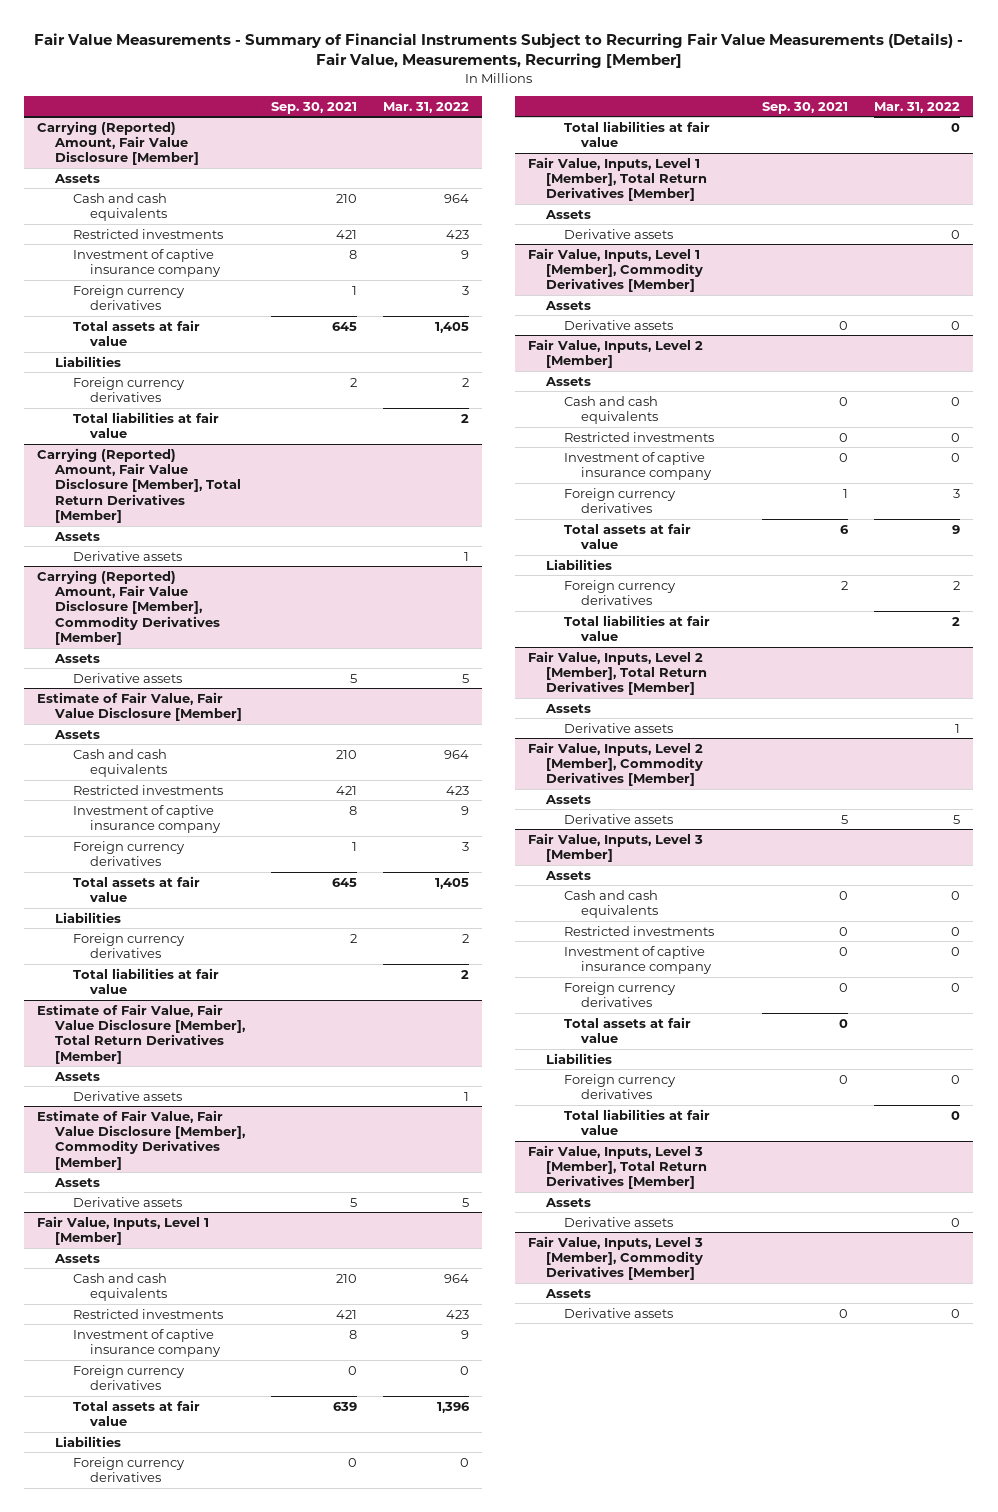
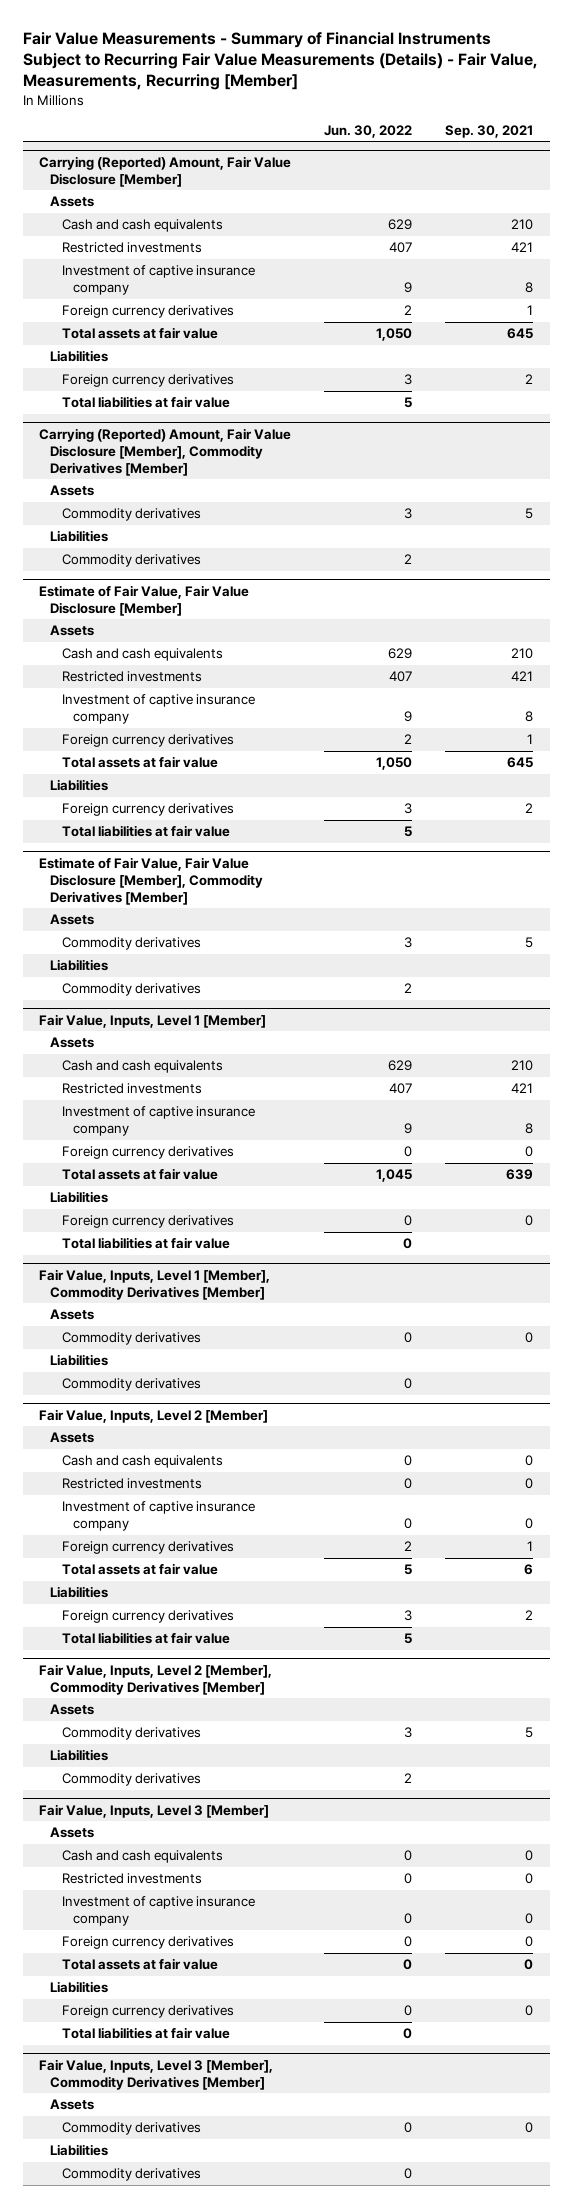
- | Sep. 30, 2021 | Mar. 31, 2022
+ | Jun. 30, 2022 | Sep. 30, 2021
- Carrying (Reported) Amount, Fair Value Disclosure [Member], Total Return Derivatives [Member]
- Assets
- Derivative assets | | 1
@ Carrying (Reported) Amount, Fair Value Disclosure [Member], Commodity Derivatives [Member]
- Derivative assets | 5 | 5
+ Commodity derivatives | 3 | 5
+ Liabilities
+ Commodity derivatives | 2 |
- Estimate of Fair Value, Fair Value Disclosure [Member], Total Return Derivatives [Member]
- Assets
- Derivative assets | | 1
@ Estimate of Fair Value, Fair Value Disclosure [Member], Commodity Derivatives [Member]
- Derivative assets | 5 | 5
+ Commodity derivatives | 3 | 5
+ Liabilities
+ Commodity derivatives | 2 |
- Fair Value, Inputs, Level 1 [Member], Total Return Derivatives [Member]
- Assets
- Derivative assets | | 0
@ Fair Value, Inputs, Level 1 [Member], Commodity Derivatives [Member]
- Derivative assets | 0 | 0
+ Commodity derivatives | 0 | 0
+ Liabilities
+ Commodity derivatives | 0 |
- Fair Value, Inputs, Level 2 [Member], Total Return Derivatives [Member]
- Assets
- Derivative assets | | 1
@ Fair Value, Inputs, Level 2 [Member], Commodity Derivatives [Member]
- Derivative assets | 5 | 5
+ Commodity derivatives | 3 | 5
+ Liabilities
+ Commodity derivatives | 2 |
- Fair Value, Inputs, Level 3 [Member], Total Return Derivatives [Member]
- Assets
- Derivative assets | | 0
@ Fair Value, Inputs, Level 3 [Member], Commodity Derivatives [Member]
- Derivative assets | 0 | 0
+ Commodity derivatives | 0 | 0
+ Liabilities
+ Commodity derivatives | 0 |

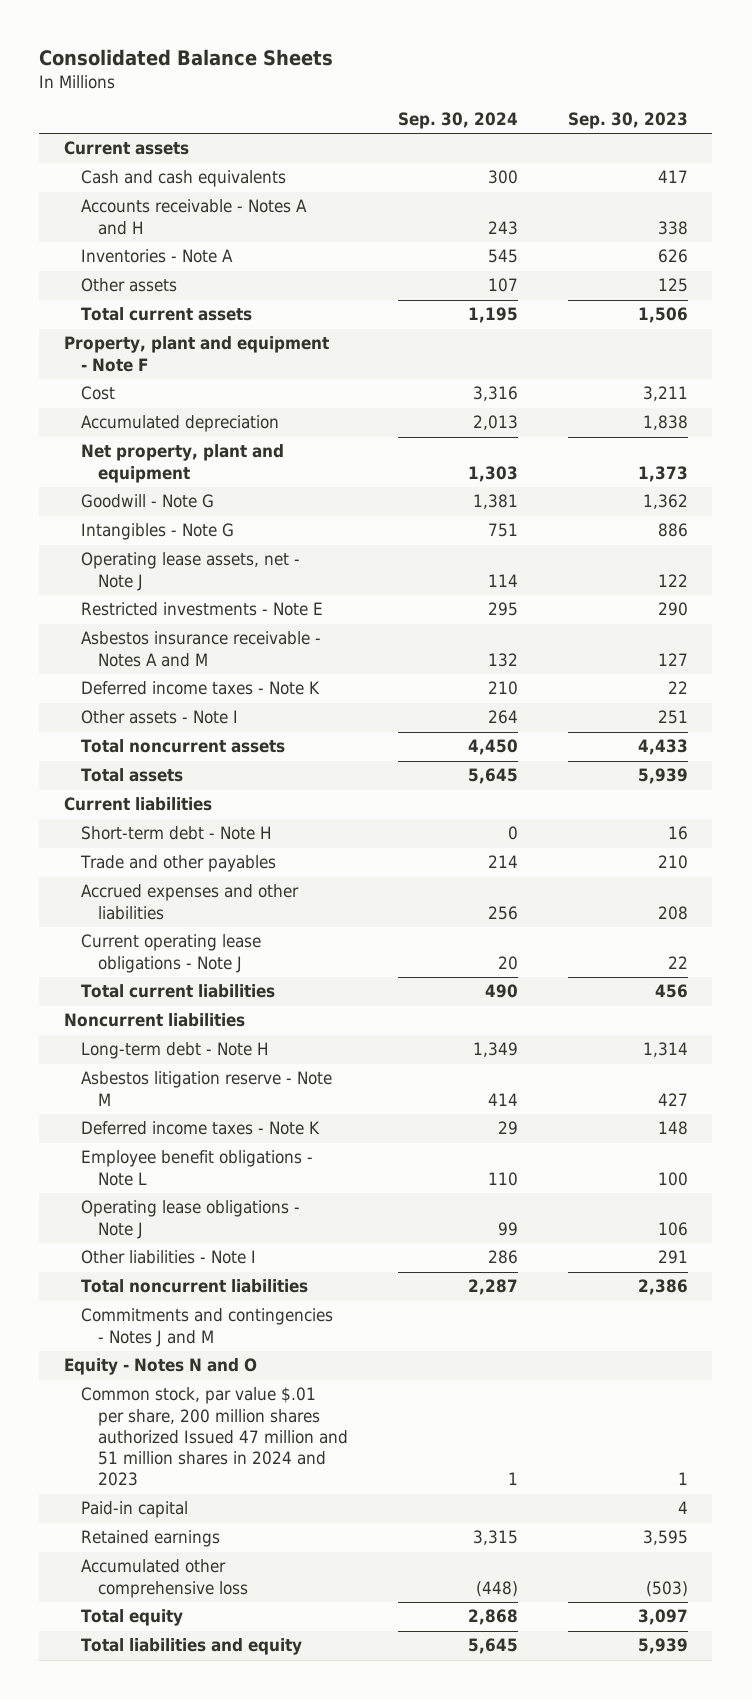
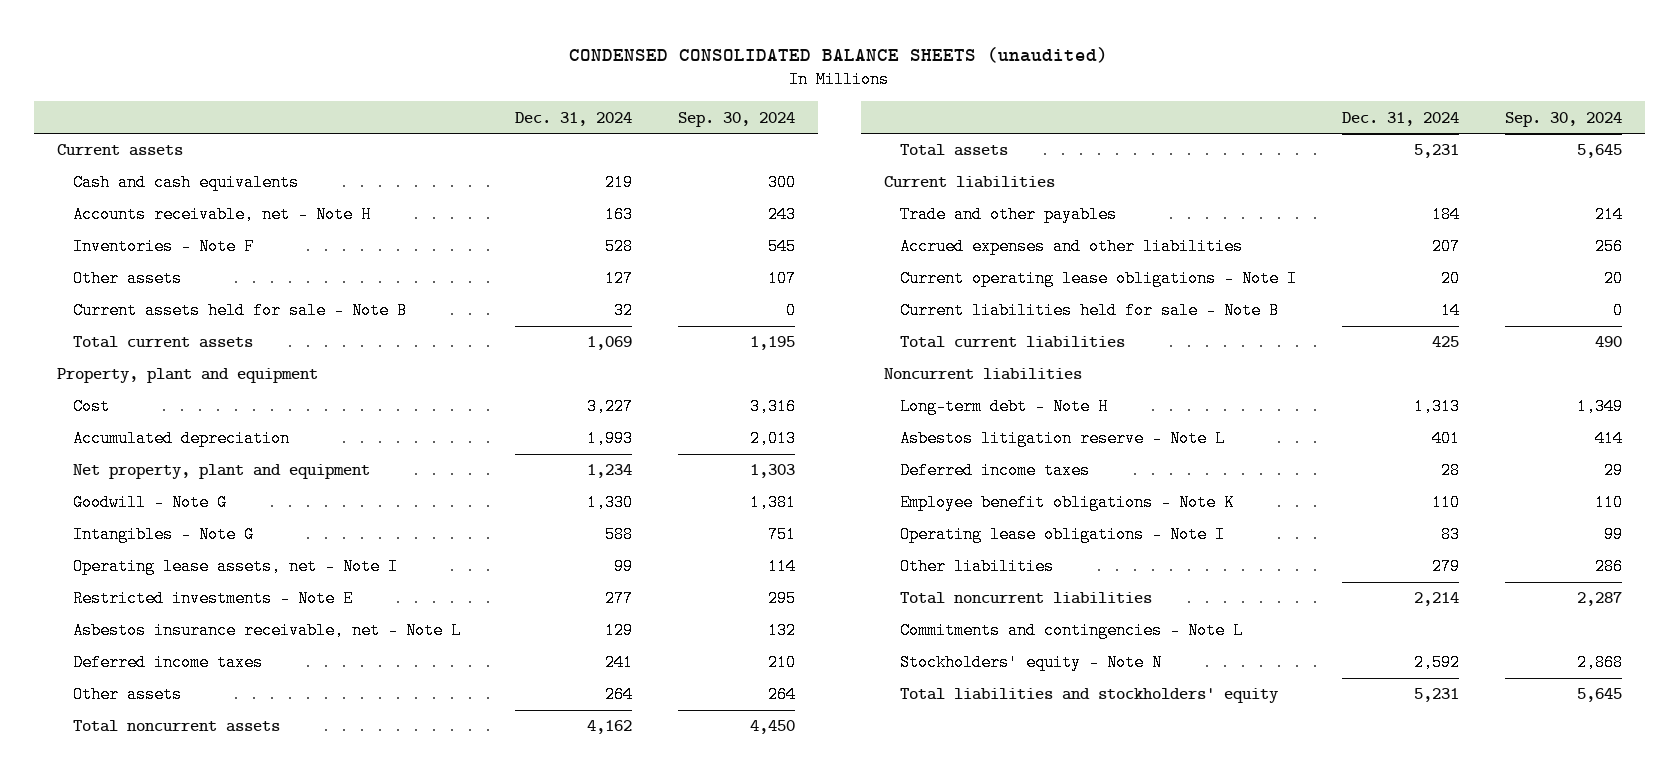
- Consolidated Balance Sheets
+ CONDENSED CONSOLIDATED BALANCE SHEETS (unaudited)
- | Sep. 30, 2024 | Sep. 30, 2023
+ | Dec. 31, 2024 | Sep. 30, 2024
- Accounts receivable - Notes A and H | 243 | 338
- Inventories - Note A | 545 | 626
+ Accounts receivable, net - Note H | 163 | 243
+ Inventories - Note F | 528 | 545
+ Current assets held for sale - Note B | 32 | 0
- Property, plant and equipment - Note F
+ Property, plant and equipment
- Operating lease assets, net - Note J | 114 | 122
+ Operating lease assets, net - Note I | 99 | 114
- Asbestos insurance receivable - Notes A and M | 132 | 127
- Deferred income taxes - Note K | 210 | 22
- Other assets - Note I | 264 | 251
+ Asbestos insurance receivable, net - Note L | 129 | 132
+ Deferred income taxes | 241 | 210
+ Other assets | 264 | 264
- Short-term debt - Note H | 0 | 16
- Current operating lease obligations - Note J | 20 | 22
+ Current operating lease obligations - Note I | 20 | 20
+ Current liabilities held for sale - Note B | 14 | 0
- Asbestos litigation reserve - Note M | 414 | 427
- Deferred income taxes - Note K | 29 | 148
- Employee benefit obligations - Note L | 110 | 100
- Operating lease obligations - Note J | 99 | 106
- Other liabilities - Note I | 286 | 291
+ Asbestos litigation reserve - Note L | 401 | 414
+ Deferred income taxes | 28 | 29
+ Employee benefit obligations - Note K | 110 | 110
+ Operating lease obligations - Note I | 83 | 99
+ Other liabilities | 279 | 286
- Commitments and contingencies - Notes J and M
- Equity - Notes N and O
- Common stock, par value $.01 per share, 200 million shares authorized Issued 47 million and 51 million shares in 2024 and 2023 | 1 | 1
- Paid-in capital | | 4
- Retained earnings | 3,315 | 3,595
- Accumulated other comprehensive loss | (448) | (503)
- Total equity | 2,868 | 3,097
- Total liabilities and equity | 5,645 | 5,939
+ Commitments and contingencies - Note L
+ Stockholders' equity - Note N | 2,592 | 2,868
+ Total liabilities and stockholders' equity | 5,231 | 5,645

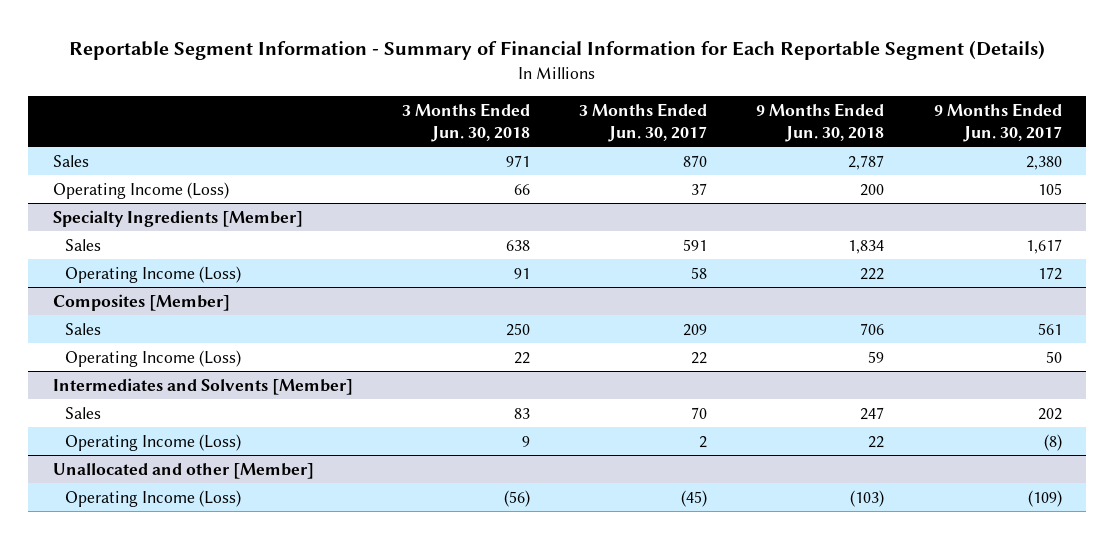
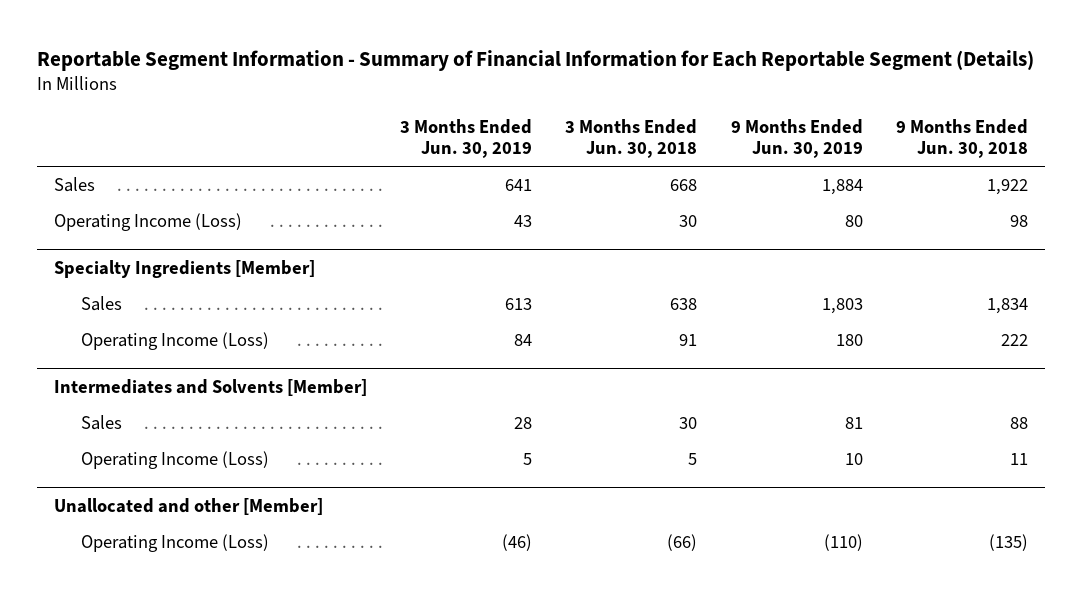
- | 3 Months Ended Jun. 30, 2018 | 3 Months Ended Jun. 30, 2017 | 9 Months Ended Jun. 30, 2018 | 9 Months Ended Jun. 30, 2017
+ | 3 Months Ended Jun. 30, 2019 | 3 Months Ended Jun. 30, 2018 | 9 Months Ended Jun. 30, 2019 | 9 Months Ended Jun. 30, 2018
- Sales | 971 | 870 | 2,787 | 2,380
- Operating Income (Loss) | 66 | 37 | 200 | 105
+ Sales | 641 | 668 | 1,884 | 1,922
+ Operating Income (Loss) | 43 | 30 | 80 | 98
- Composites [Member]
- Sales | 250 | 209 | 706 | 561
- Operating Income (Loss) | 22 | 22 | 59 | 50
@ Intermediates and Solvents [Member]
- Sales | 83 | 70 | 247 | 202
- Operating Income (Loss) | 9 | 2 | 22 | (8)
+ Sales | 28 | 30 | 81 | 88
+ Operating Income (Loss) | 5 | 5 | 10 | 11
@ Unallocated and other [Member]
- Operating Income (Loss) | (56) | (45) | (103) | (109)
+ Operating Income (Loss) | (46) | (66) | (110) | (135)

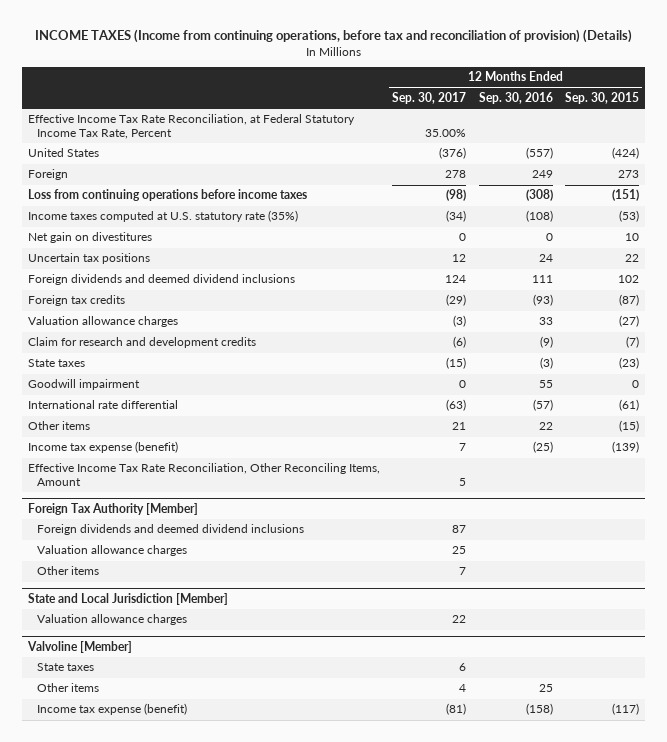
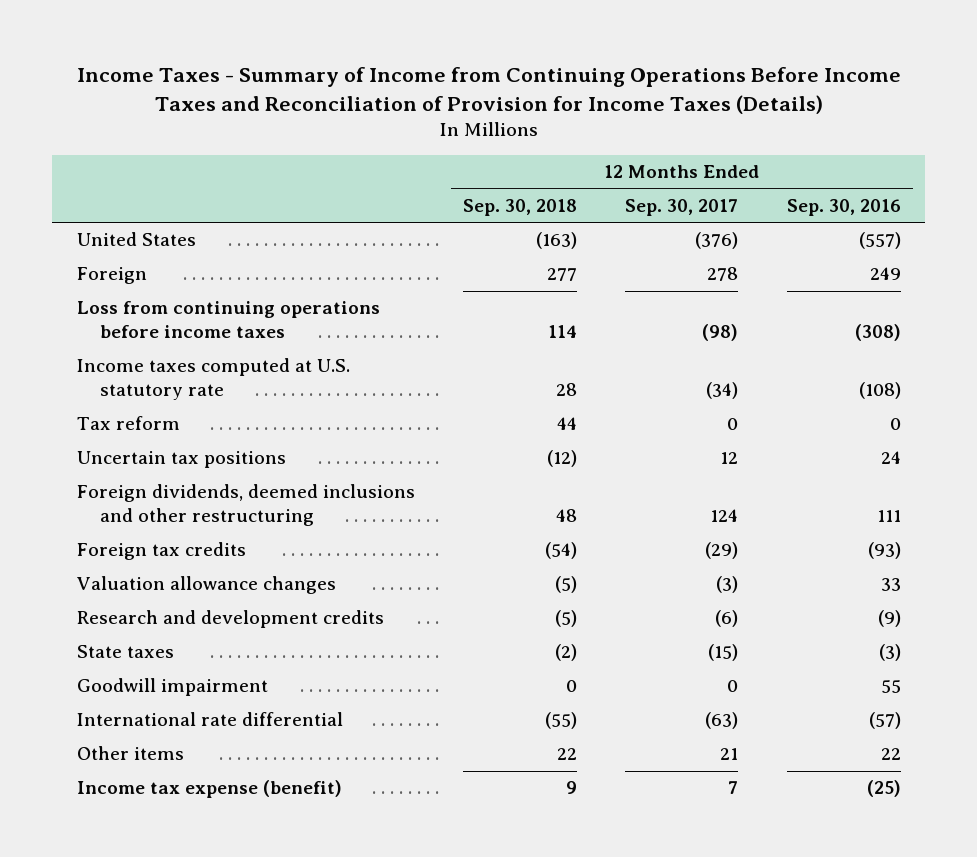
- INCOME TAXES (Income from continuing operations, before tax and reconciliation of provision) (Details)
+ Income Taxes - Summary of Income from Continuing Operations Before Income Taxes and Reconciliation of Provision for Income Taxes (Details)
- | 12 Months Ended Sep. 30, 2017 | 12 Months Ended Sep. 30, 2016 | 12 Months Ended Sep. 30, 2015
+ | 12 Months Ended Sep. 30, 2018 | 12 Months Ended Sep. 30, 2017 | 12 Months Ended Sep. 30, 2016
- Effective Income Tax Rate Reconciliation, at Federal Statutory Income Tax Rate, Percent | 35.00% | |
- Income taxes computed at U.S. statutory rate (35%) | (34) | (108) | (53)
- Net gain on divestitures | 0 | 0 | 10
+ Income taxes computed at U.S. statutory rate | 28 | (34) | (108)
+ Tax reform | 44 | 0 | 0
- Foreign dividends and deemed dividend inclusions | 124 | 111 | 102
+ Foreign dividends, deemed inclusions and other restructuring | 48 | 124 | 111
- Valuation allowance charges | (3) | 33 | (27)
- Claim for research and development credits | (6) | (9) | (7)
+ Valuation allowance changes | (5) | (3) | 33
+ Research and development credits | (5) | (6) | (9)
- Effective Income Tax Rate Reconciliation, Other Reconciling Items, Amount | 5 | |
- Foreign Tax Authority [Member]
- Foreign dividends and deemed dividend inclusions | 87 | |
- Valuation allowance charges | 25 | |
- Other items | 7 | |
- State and Local Jurisdiction [Member]
- Valuation allowance charges | 22 | |
- Valvoline [Member]
- State taxes | 6 | |
- Other items | 4 | 25 |
- Income tax expense (benefit) | (81) | (158) | (117)

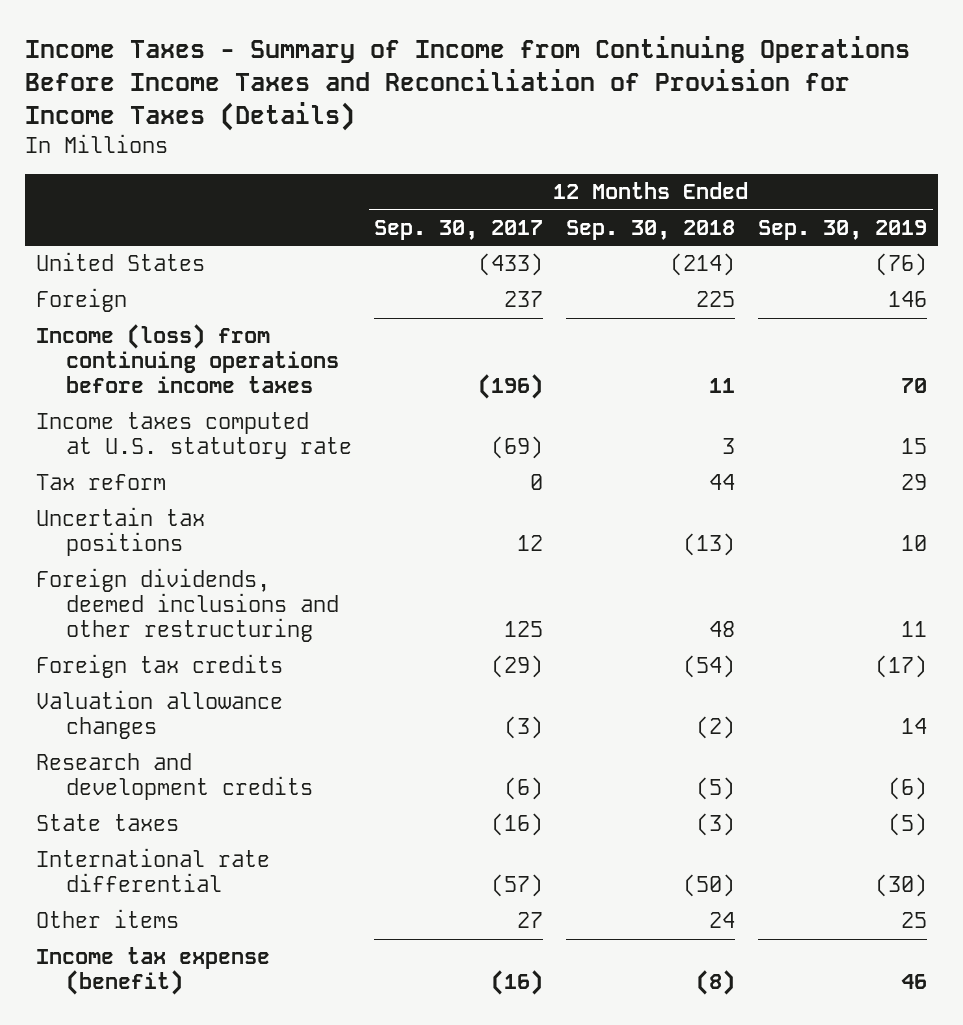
- | 12 Months Ended Sep. 30, 2018 | 12 Months Ended Sep. 30, 2017 | 12 Months Ended Sep. 30, 2016
+ | 12 Months Ended Sep. 30, 2017 | 12 Months Ended Sep. 30, 2018 | 12 Months Ended Sep. 30, 2019
- United States | (163) | (376) | (557)
- Foreign | 277 | 278 | 249
- Loss from continuing operations before income taxes | 114 | (98) | (308)
- Income taxes computed at U.S. statutory rate | 28 | (34) | (108)
+ United States | (433) | (214) | (76)
+ Foreign | 237 | 225 | 146
+ Income (loss) from continuing operations before income taxes | (196) | 11 | 70
+ Income taxes computed at U.S. statutory rate | (69) | 3 | 15
- Uncertain tax positions | (12) | 12 | 24
- Foreign dividends, deemed inclusions and other restructuring | 48 | 124 | 111
+ Uncertain tax positions | 12 | (13) | 10
+ Foreign dividends, deemed inclusions and other restructuring | 125 | 48 | 11
- Valuation allowance changes | (5) | (3) | 33
+ Valuation allowance changes | (3) | (2) | 14
- State taxes | (2) | (15) | (3)
- Goodwill impairment | 0 | 0 | 55
- International rate differential | (55) | (63) | (57)
- Other items | 22 | 21 | 22
- Income tax expense (benefit) | 9 | 7 | (25)
+ State taxes | (16) | (3) | (5)
+ International rate differential | (57) | (50) | (30)
+ Other items | 27 | 24 | 25
+ Income tax expense (benefit) | (16) | (8) | 46

